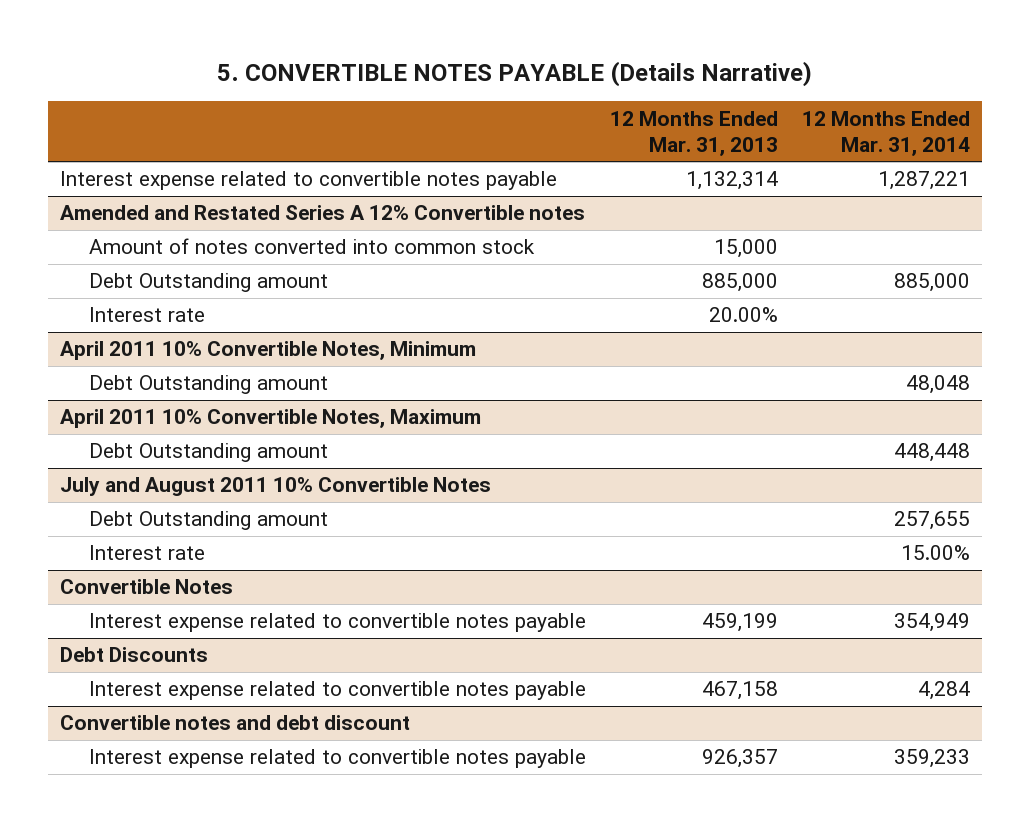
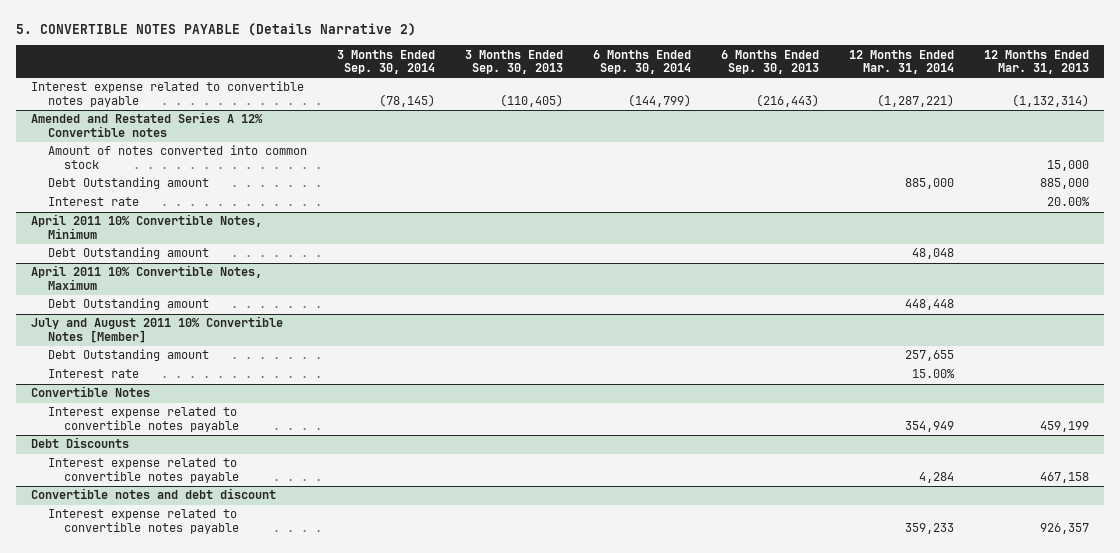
- 5. CONVERTIBLE NOTES PAYABLE (Details Narrative)
+ 5. CONVERTIBLE NOTES PAYABLE (Details Narrative 2)
- | 12 Months Ended Mar. 31, 2013 | 12 Months Ended Mar. 31, 2014
+ | 3 Months Ended Sep. 30, 2014 | 3 Months Ended Sep. 30, 2013 | 6 Months Ended Sep. 30, 2014 | 6 Months Ended Sep. 30, 2013 | 12 Months Ended Mar. 31, 2014 | 12 Months Ended Mar. 31, 2013
- Interest expense related to convertible notes payable | 1,132,314 | 1,287,221
+ Interest expense related to convertible notes payable | (78,145) | (110,405) | (144,799) | (216,443) | (1,287,221) | (1,132,314)
- July and August 2011 10% Convertible Notes
+ July and August 2011 10% Convertible Notes [Member]

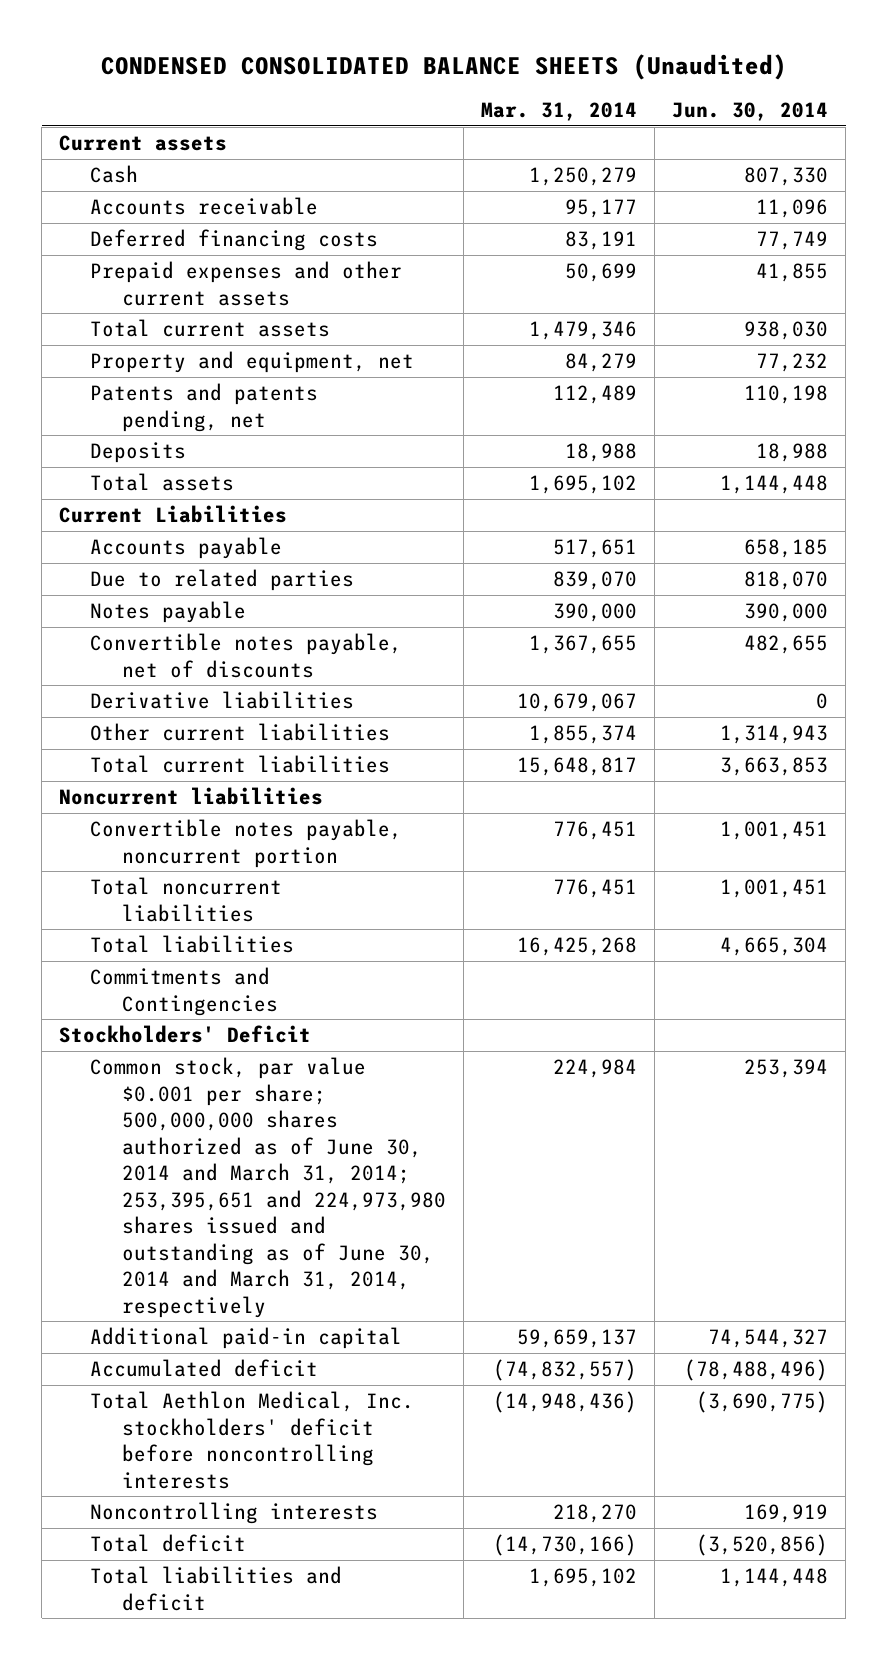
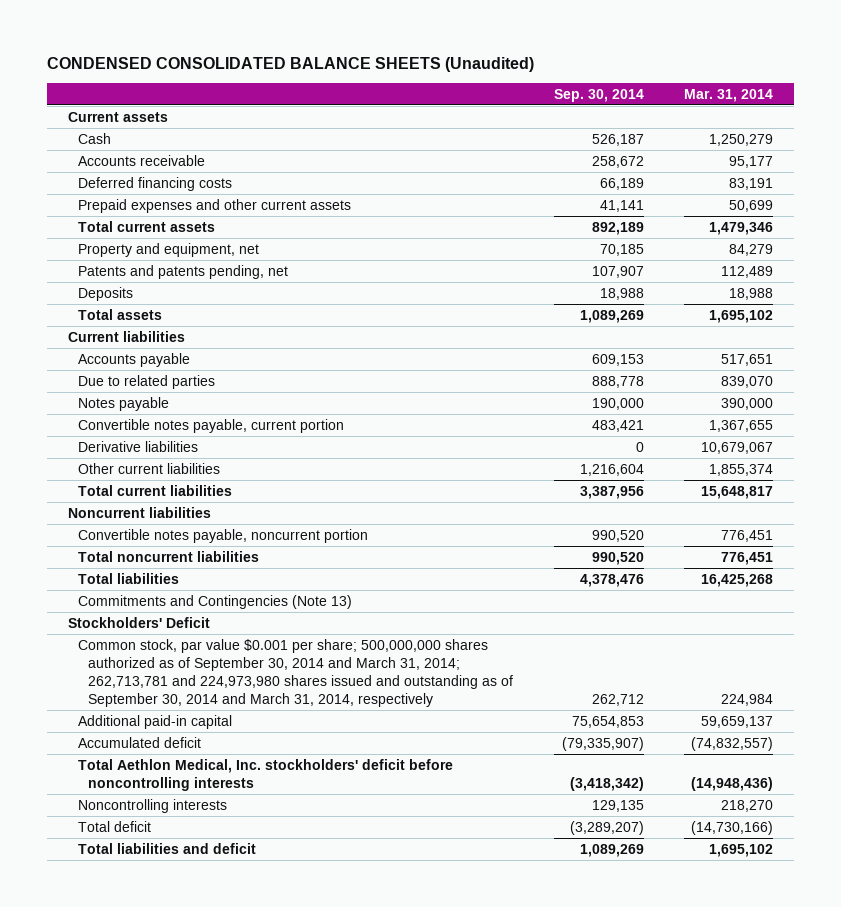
- | Mar. 31, 2014 | Jun. 30, 2014
+ | Sep. 30, 2014 | Mar. 31, 2014
- Current Liabilities
+ Current liabilities
- Convertible notes payable, net of discounts | 1,367,655 | 482,655
+ Convertible notes payable, current portion | 483,421 | 1,367,655
- Commitments and Contingencies
+ Commitments and Contingencies (Note 13)
- Common stock, par value $0.001 per share; 500,000,000 shares authorized as of June 30, 2014 and March 31, 2014; 253,395,651 and 224,973,980 shares issued and outstanding as of June 30, 2014 and March 31, 2014, respectively | 224,984 | 253,394
+ Common stock, par value $0.001 per share; 500,000,000 shares authorized as of September 30, 2014 and March 31, 2014; 262,713,781 and 224,973,980 shares issued and outstanding as of September 30, 2014 and March 31, 2014, respectively | 262,712 | 224,984

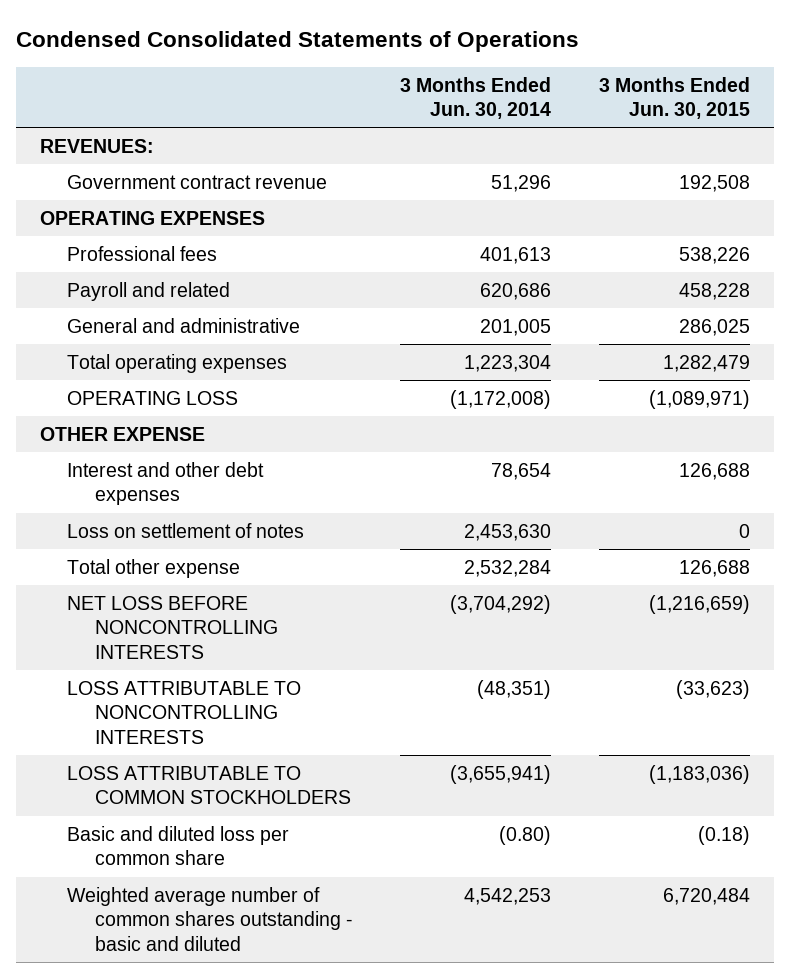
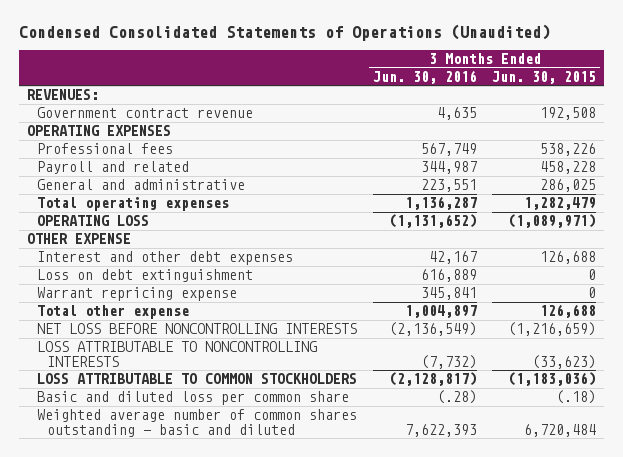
- Condensed Consolidated Statements of Operations
+ Condensed Consolidated Statements of Operations (Unaudited)
- | 3 Months Ended Jun. 30, 2014 | 3 Months Ended Jun. 30, 2015
+ | 3 Months Ended Jun. 30, 2016 | 3 Months Ended Jun. 30, 2015
- Loss on settlement of notes | 2,453,630 | 0
+ Loss on debt extinguishment | 616,889 | 0
+ Warrant repricing expense | 345,841 | 0
- Basic and diluted loss per common share | (0.80) | (0.18)
+ Basic and diluted loss per common share | (.28) | (.18)

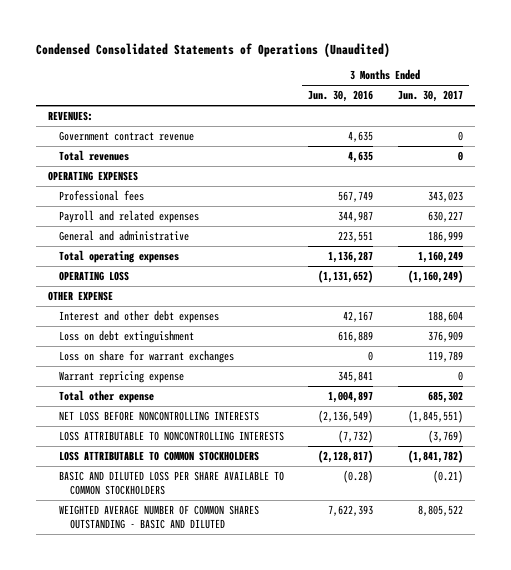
- | 3 Months Ended Jun. 30, 2016 | 3 Months Ended Jun. 30, 2015
+ | 3 Months Ended Jun. 30, 2016 | 3 Months Ended Jun. 30, 2017
+ Total revenues | 4,635 | 0
- Payroll and related | 344,987 | 458,228
+ Payroll and related expenses | 344,987 | 630,227
+ Loss on share for warrant exchanges | 0 | 119,789
- Basic and diluted loss per common share | (.28) | (.18)
- Weighted average number of common shares outstanding - basic and diluted | 7,622,393 | 6,720,484
+ BASIC AND DILUTED LOSS PER SHARE AVAILABLE TO COMMON STOCKHOLDERS | (0.28) | (0.21)
+ WEIGHTED AVERAGE NUMBER OF COMMON SHARES OUTSTANDING - BASIC AND DILUTED | 7,622,393 | 8,805,522

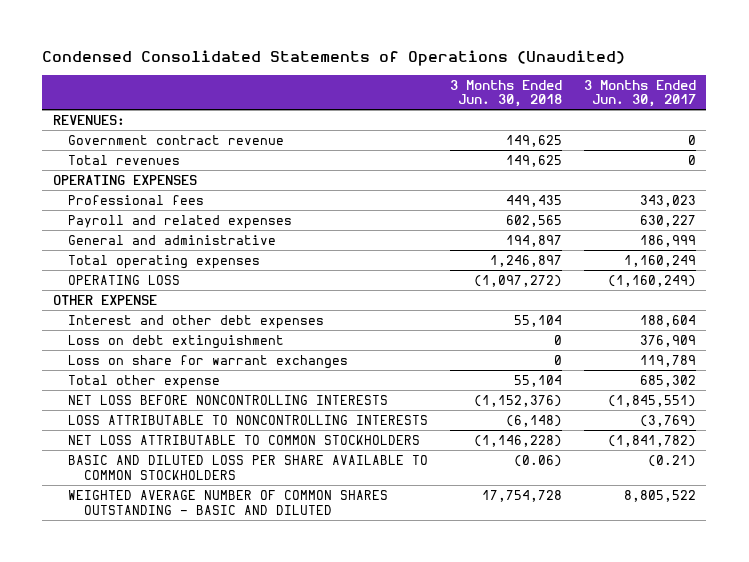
- | 3 Months Ended Jun. 30, 2016 | 3 Months Ended Jun. 30, 2017
+ | 3 Months Ended Jun. 30, 2018 | 3 Months Ended Jun. 30, 2017
- Warrant repricing expense | 345,841 | 0
- LOSS ATTRIBUTABLE TO COMMON STOCKHOLDERS | (2,128,817) | (1,841,782)
+ NET LOSS ATTRIBUTABLE TO COMMON STOCKHOLDERS | (1,146,228) | (1,841,782)

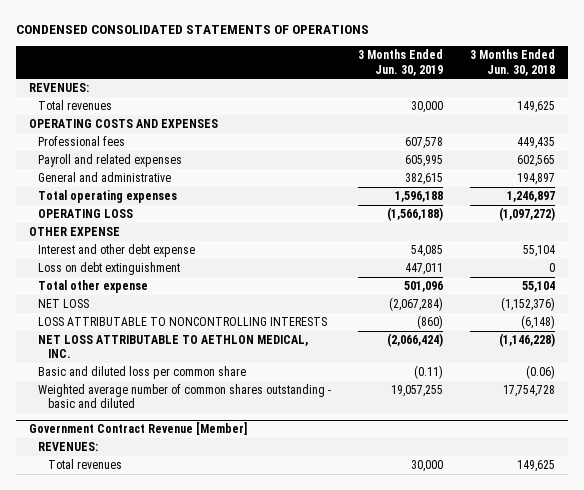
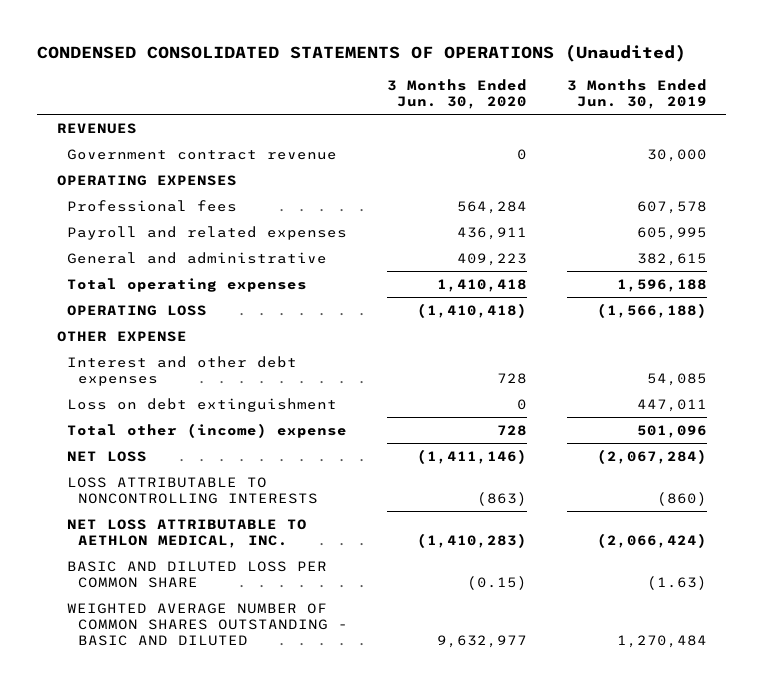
- CONDENSED CONSOLIDATED STATEMENTS OF OPERATIONS
+ CONDENSED CONSOLIDATED STATEMENTS OF OPERATIONS (Unaudited)
- | 3 Months Ended Jun. 30, 2019 | 3 Months Ended Jun. 30, 2018
+ | 3 Months Ended Jun. 30, 2020 | 3 Months Ended Jun. 30, 2019
- REVENUES:
- Total revenues | 30,000 | 149,625
- OPERATING COSTS AND EXPENSES
+ REVENUES
+ Government contract revenue | 0 | 30,000
+ OPERATING EXPENSES
- Interest and other debt expense | 54,085 | 55,104
+ Interest and other debt expenses | 728 | 54,085
- Total other expense | 501,096 | 55,104
+ Total other (income) expense | 728 | 501,096
- Basic and diluted loss per common share | (0.11) | (0.06)
- Weighted average number of common shares outstanding - basic and diluted | 19,057,255 | 17,754,728
- Government Contract Revenue [Member]
- REVENUES:
- Total revenues | 30,000 | 149,625
+ BASIC AND DILUTED LOSS PER COMMON SHARE | (0.15) | (1.63)
+ WEIGHTED AVERAGE NUMBER OF COMMON SHARES OUTSTANDING - BASIC AND DILUTED | 9,632,977 | 1,270,484

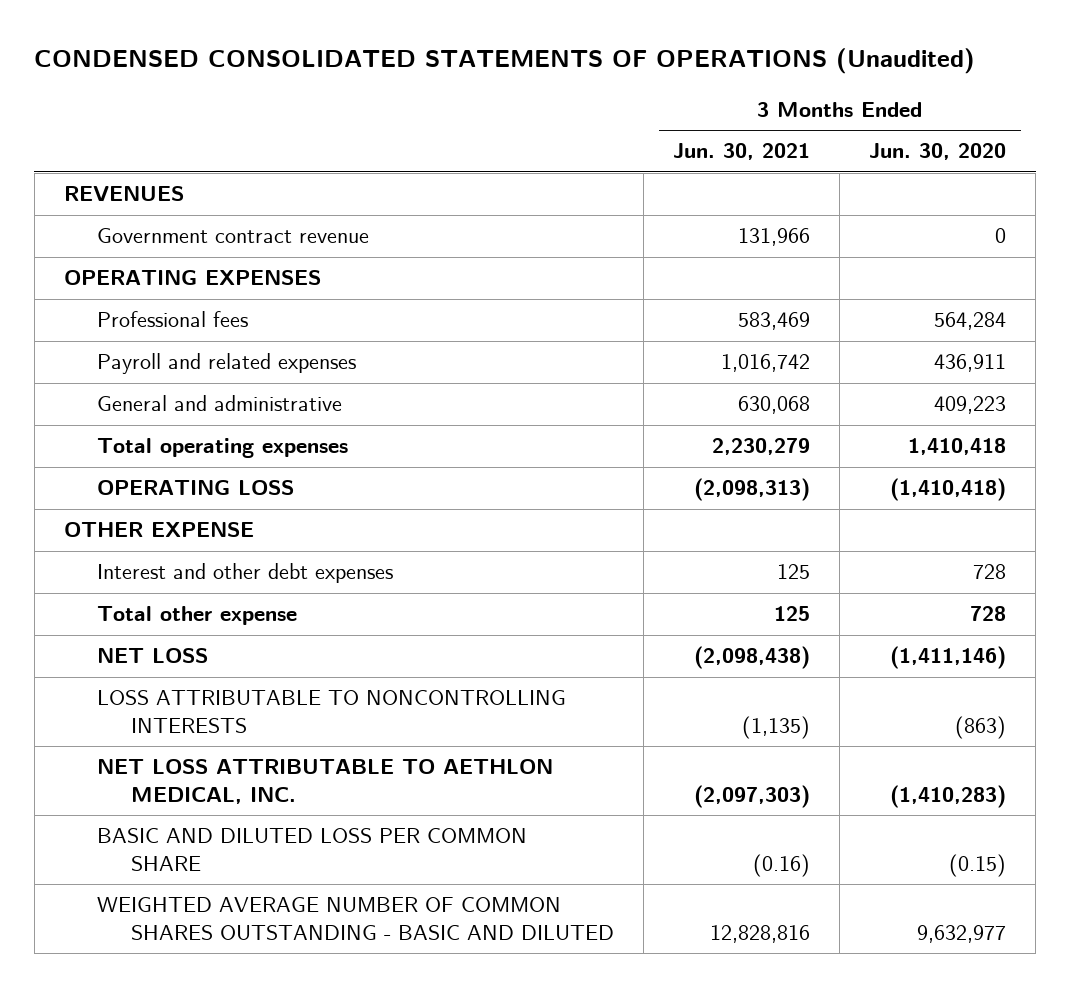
- | 3 Months Ended Jun. 30, 2020 | 3 Months Ended Jun. 30, 2019
+ | 3 Months Ended Jun. 30, 2021 | 3 Months Ended Jun. 30, 2020
- Loss on debt extinguishment | 0 | 447,011
- Total other (income) expense | 728 | 501,096
+ Total other expense | 125 | 728

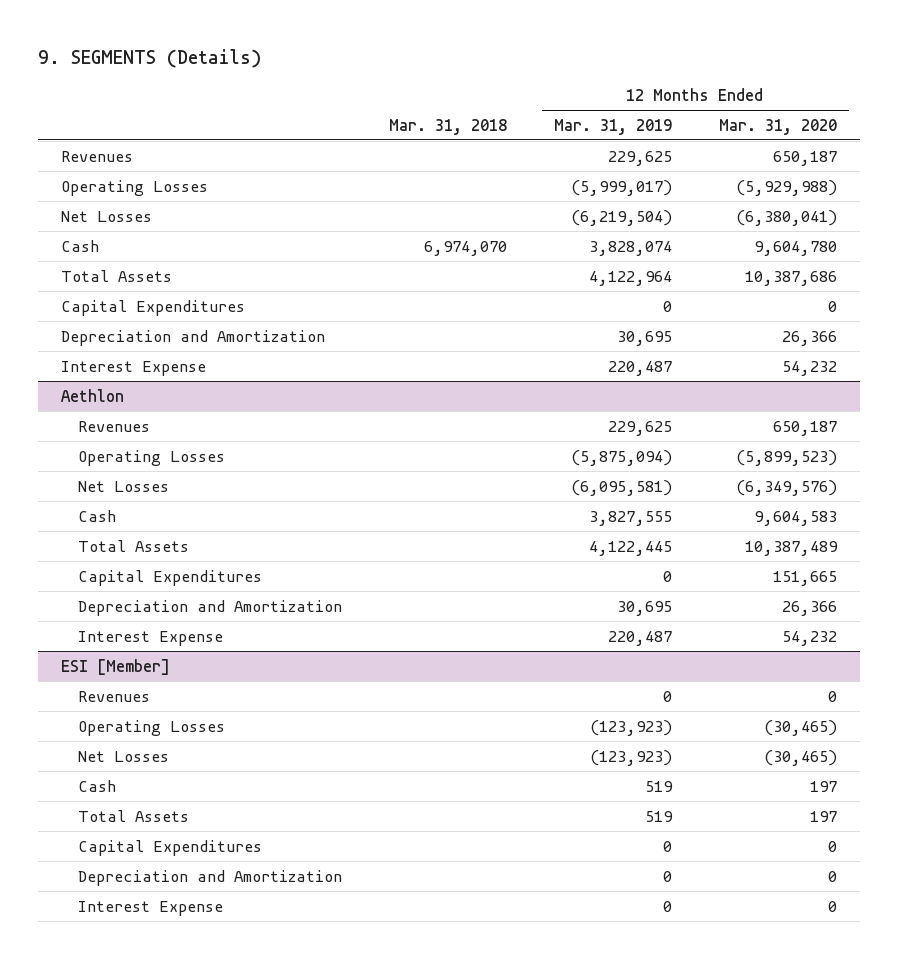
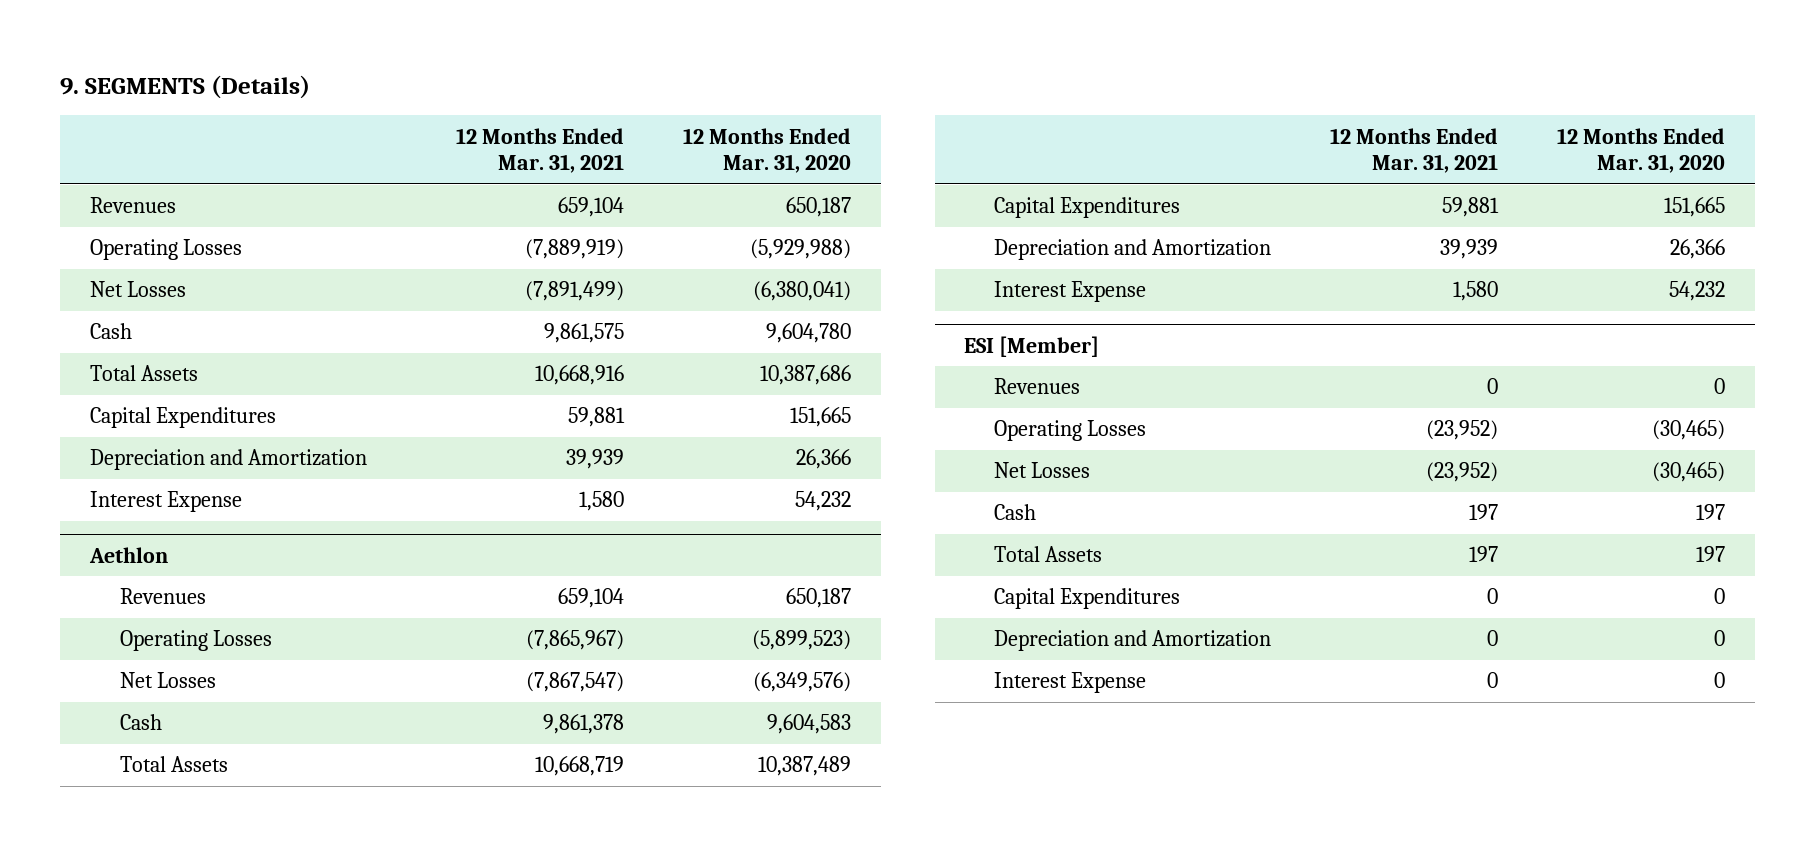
- | Mar. 31, 2018 | 12 Months Ended Mar. 31, 2019 | 12 Months Ended Mar. 31, 2020
+ | 12 Months Ended Mar. 31, 2021 | 12 Months Ended Mar. 31, 2020
- Capital Expenditures | | 0 | 0
+ Capital Expenditures | 59,881 | 151,665

